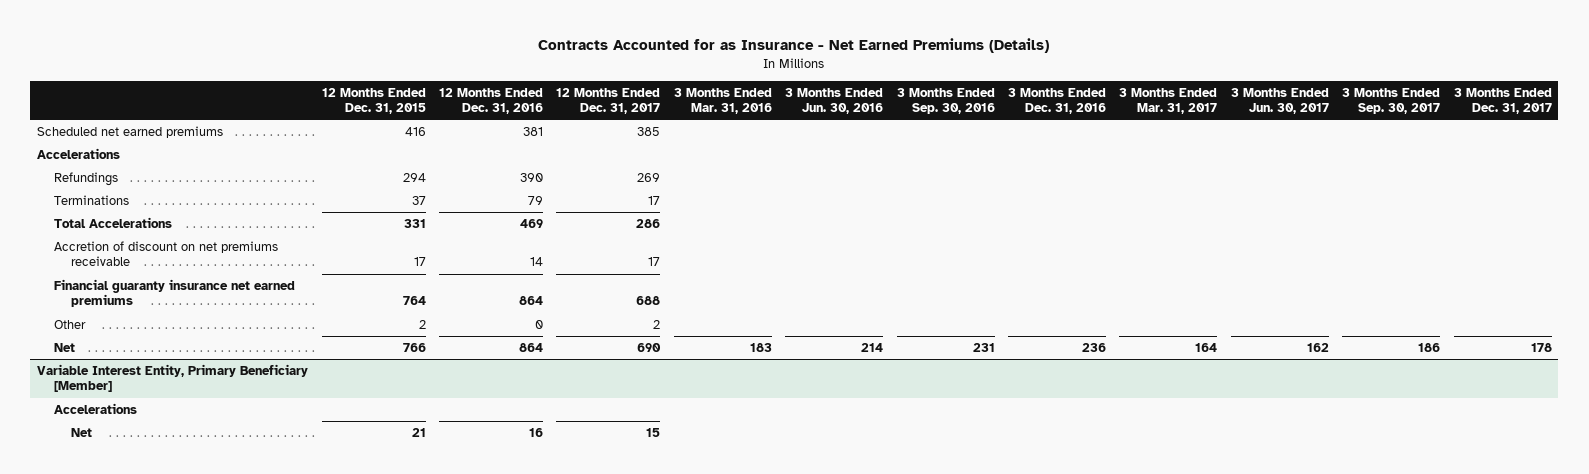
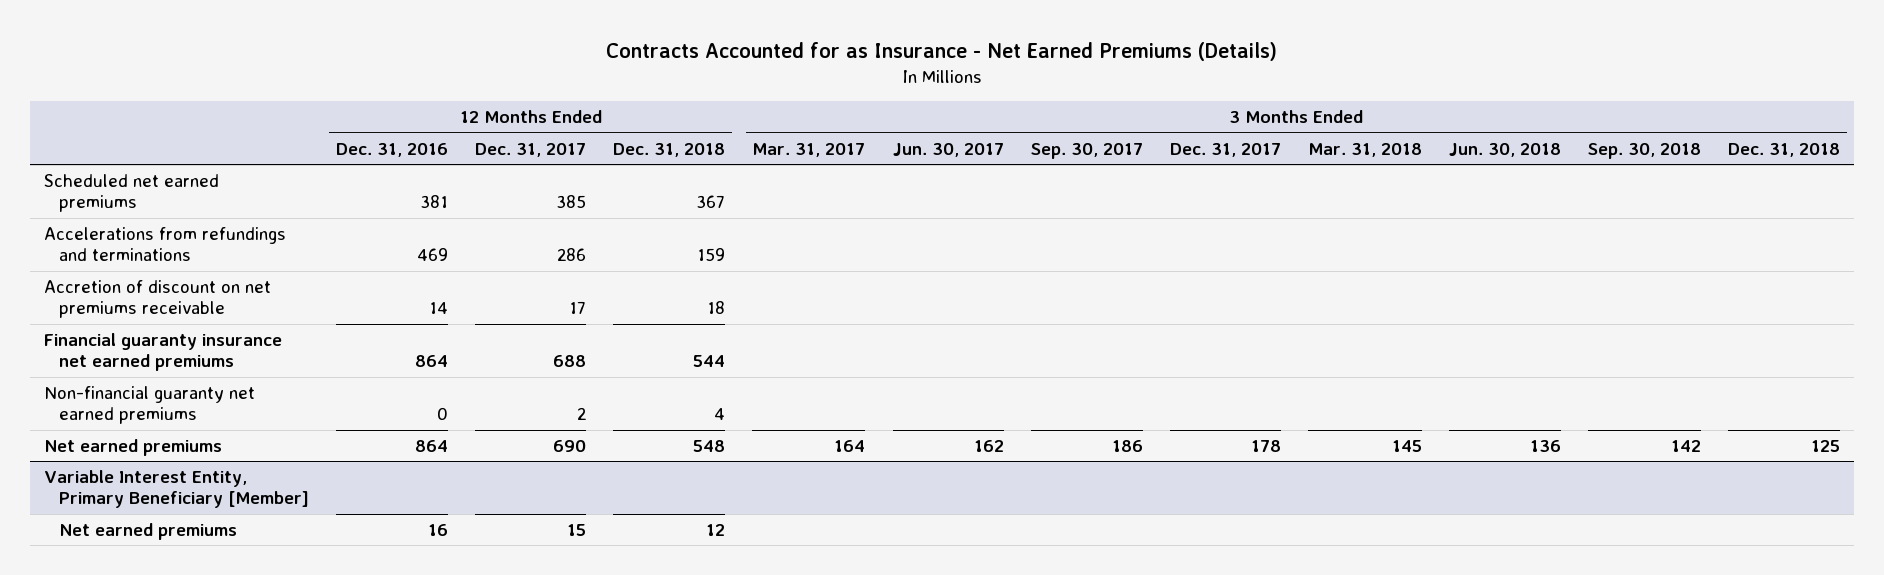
- | 12 Months Ended Dec. 31, 2015 | 12 Months Ended Dec. 31, 2016 | 12 Months Ended Dec. 31, 2017 | 3 Months Ended Mar. 31, 2016 | 3 Months Ended Jun. 30, 2016 | 3 Months Ended Sep. 30, 2016 | 3 Months Ended Dec. 31, 2016 | 3 Months Ended Mar. 31, 2017 | 3 Months Ended Jun. 30, 2017 | 3 Months Ended Sep. 30, 2017 | 3 Months Ended Dec. 31, 2017
+ | 12 Months Ended Dec. 31, 2016 | 12 Months Ended Dec. 31, 2017 | 12 Months Ended Dec. 31, 2018 | 3 Months Ended Mar. 31, 2017 | 3 Months Ended Jun. 30, 2017 | 3 Months Ended Sep. 30, 2017 | 3 Months Ended Dec. 31, 2017 | 3 Months Ended Mar. 31, 2018 | 3 Months Ended Jun. 30, 2018 | 3 Months Ended Sep. 30, 2018 | 3 Months Ended Dec. 31, 2018
- Accelerations
- Refundings | 294 | 390 | 269 | | | | | | | |
- Terminations | 37 | 79 | 17 | | | | | | | |
- Total Accelerations | 331 | 469 | 286 | | | | | | | |
+ Accelerations from refundings and terminations | 469 | 286 | 159 | | | | | | | |
- Other | 2 | 0 | 2 | | | | | | | |
- Net | 766 | 864 | 690 | 183 | 214 | 231 | 236 | 164 | 162 | 186 | 178
+ Non-financial guaranty net earned premiums | 0 | 2 | 4 | | | | | | | |
+ Net earned premiums | 864 | 690 | 548 | 164 | 162 | 186 | 178 | 145 | 136 | 142 | 125
@ Variable Interest Entity, Primary Beneficiary [Member]
- Accelerations
- Net | 21 | 16 | 15 | | | | | | | |
+ Net earned premiums | 16 | 15 | 12 | | | | | | | |

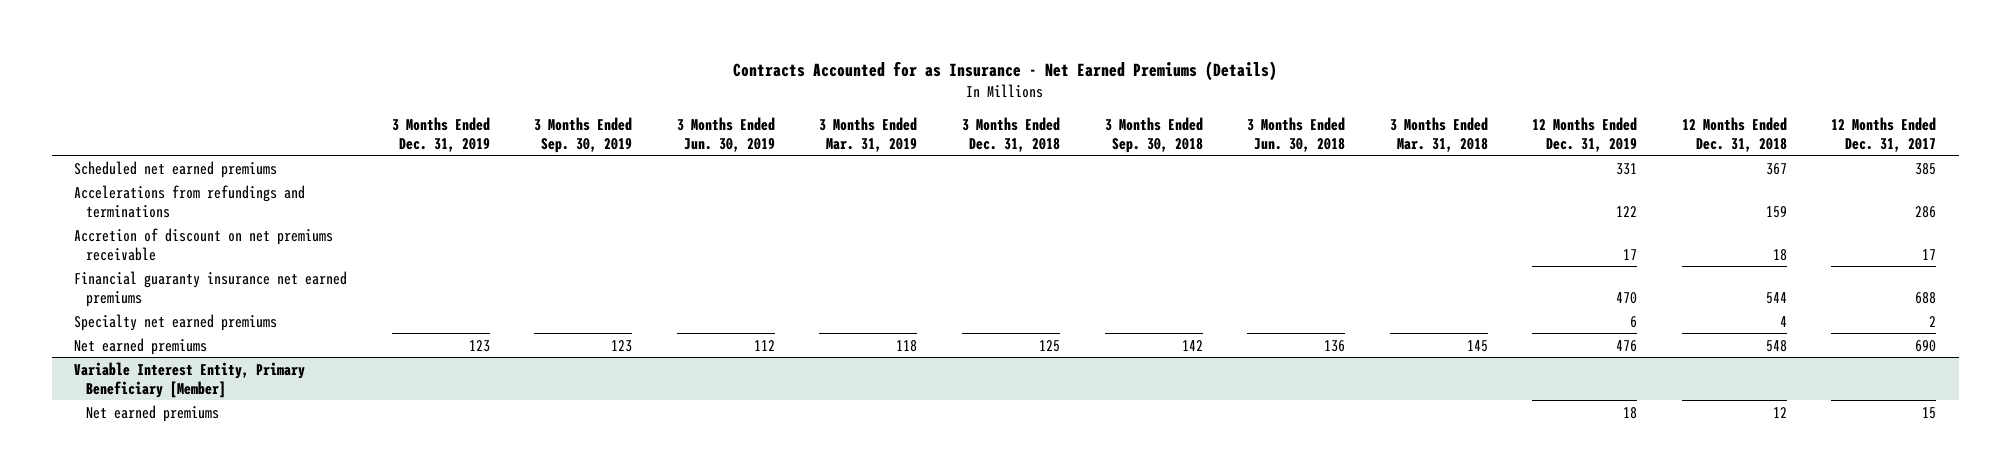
- | 12 Months Ended Dec. 31, 2016 | 12 Months Ended Dec. 31, 2017 | 12 Months Ended Dec. 31, 2018 | 3 Months Ended Mar. 31, 2017 | 3 Months Ended Jun. 30, 2017 | 3 Months Ended Sep. 30, 2017 | 3 Months Ended Dec. 31, 2017 | 3 Months Ended Mar. 31, 2018 | 3 Months Ended Jun. 30, 2018 | 3 Months Ended Sep. 30, 2018 | 3 Months Ended Dec. 31, 2018
+ | 3 Months Ended Dec. 31, 2019 | 3 Months Ended Sep. 30, 2019 | 3 Months Ended Jun. 30, 2019 | 3 Months Ended Mar. 31, 2019 | 3 Months Ended Dec. 31, 2018 | 3 Months Ended Sep. 30, 2018 | 3 Months Ended Jun. 30, 2018 | 3 Months Ended Mar. 31, 2018 | 12 Months Ended Dec. 31, 2019 | 12 Months Ended Dec. 31, 2018 | 12 Months Ended Dec. 31, 2017
- Non-financial guaranty net earned premiums | 0 | 2 | 4 | | | | | | | |
+ Specialty net earned premiums | | | | | | | | | 6 | 4 | 2

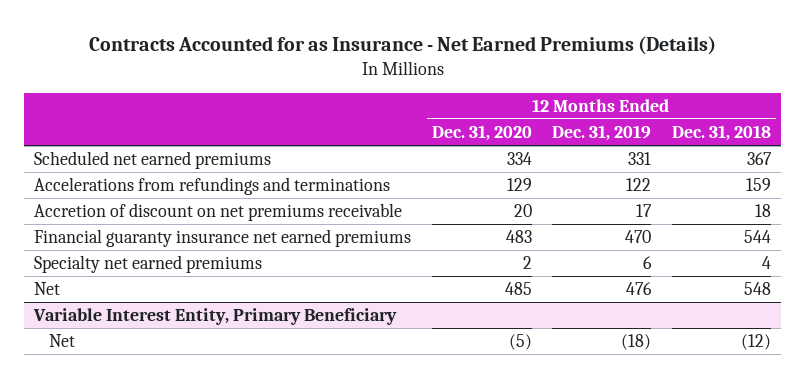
- | 3 Months Ended Dec. 31, 2019 | 3 Months Ended Sep. 30, 2019 | 3 Months Ended Jun. 30, 2019 | 3 Months Ended Mar. 31, 2019 | 3 Months Ended Dec. 31, 2018 | 3 Months Ended Sep. 30, 2018 | 3 Months Ended Jun. 30, 2018 | 3 Months Ended Mar. 31, 2018 | 12 Months Ended Dec. 31, 2019 | 12 Months Ended Dec. 31, 2018 | 12 Months Ended Dec. 31, 2017
+ | 12 Months Ended Dec. 31, 2020 | 12 Months Ended Dec. 31, 2019 | 12 Months Ended Dec. 31, 2018
- Net earned premiums | 123 | 123 | 112 | 118 | 125 | 142 | 136 | 145 | 476 | 548 | 690
- Variable Interest Entity, Primary Beneficiary [Member]
- Net earned premiums | | | | | | | | | 18 | 12 | 15
+ Net | 485 | 476 | 548
+ Variable Interest Entity, Primary Beneficiary
+ Net | (5) | (18) | (12)

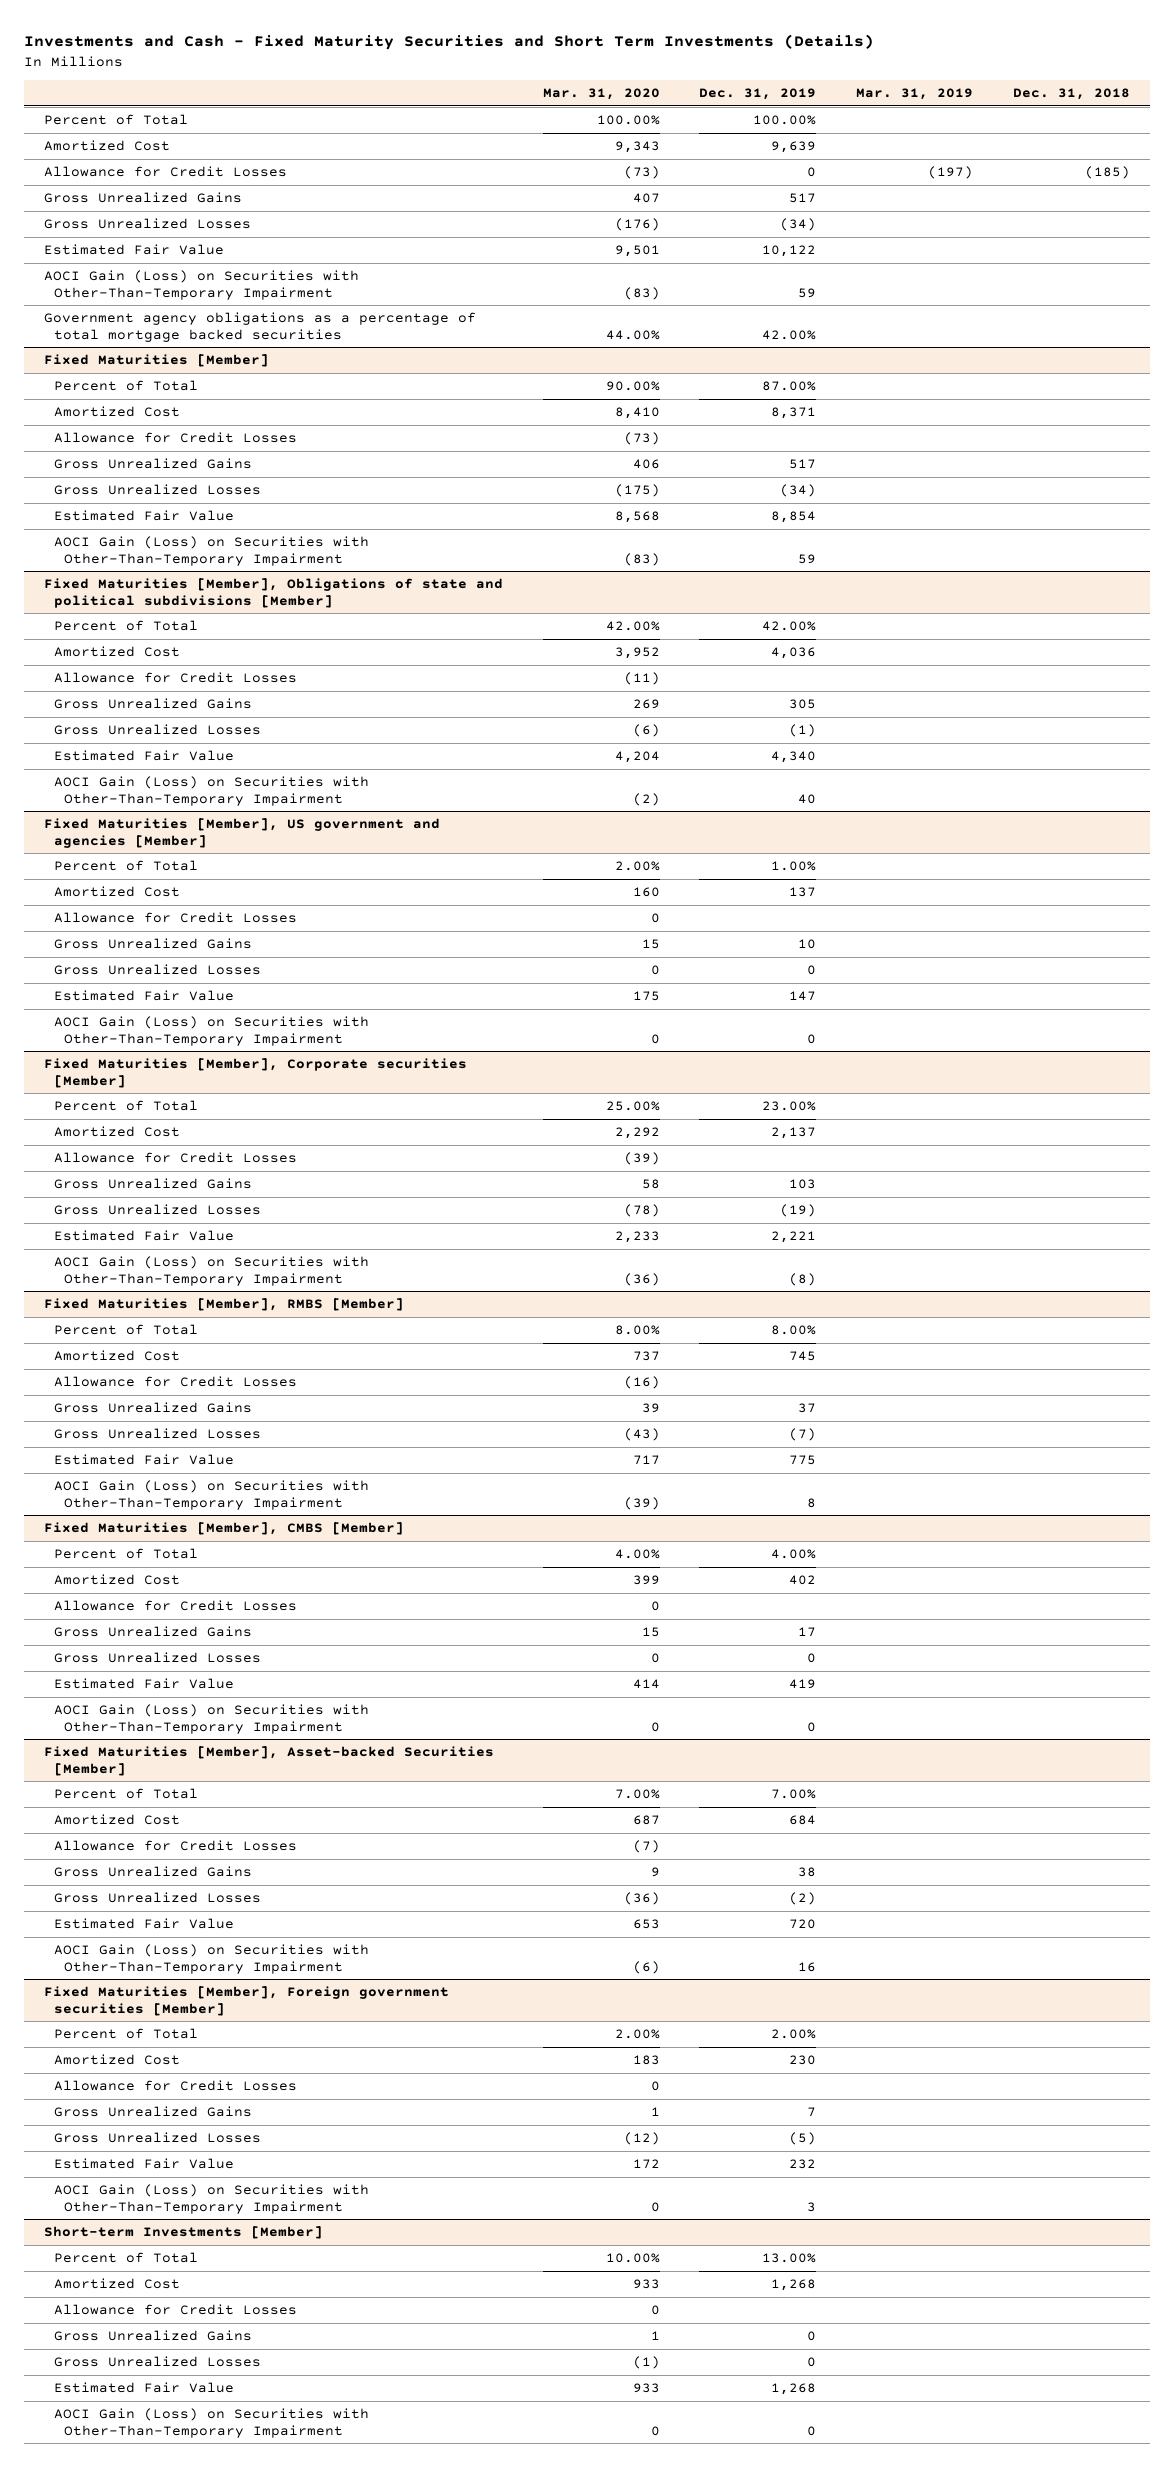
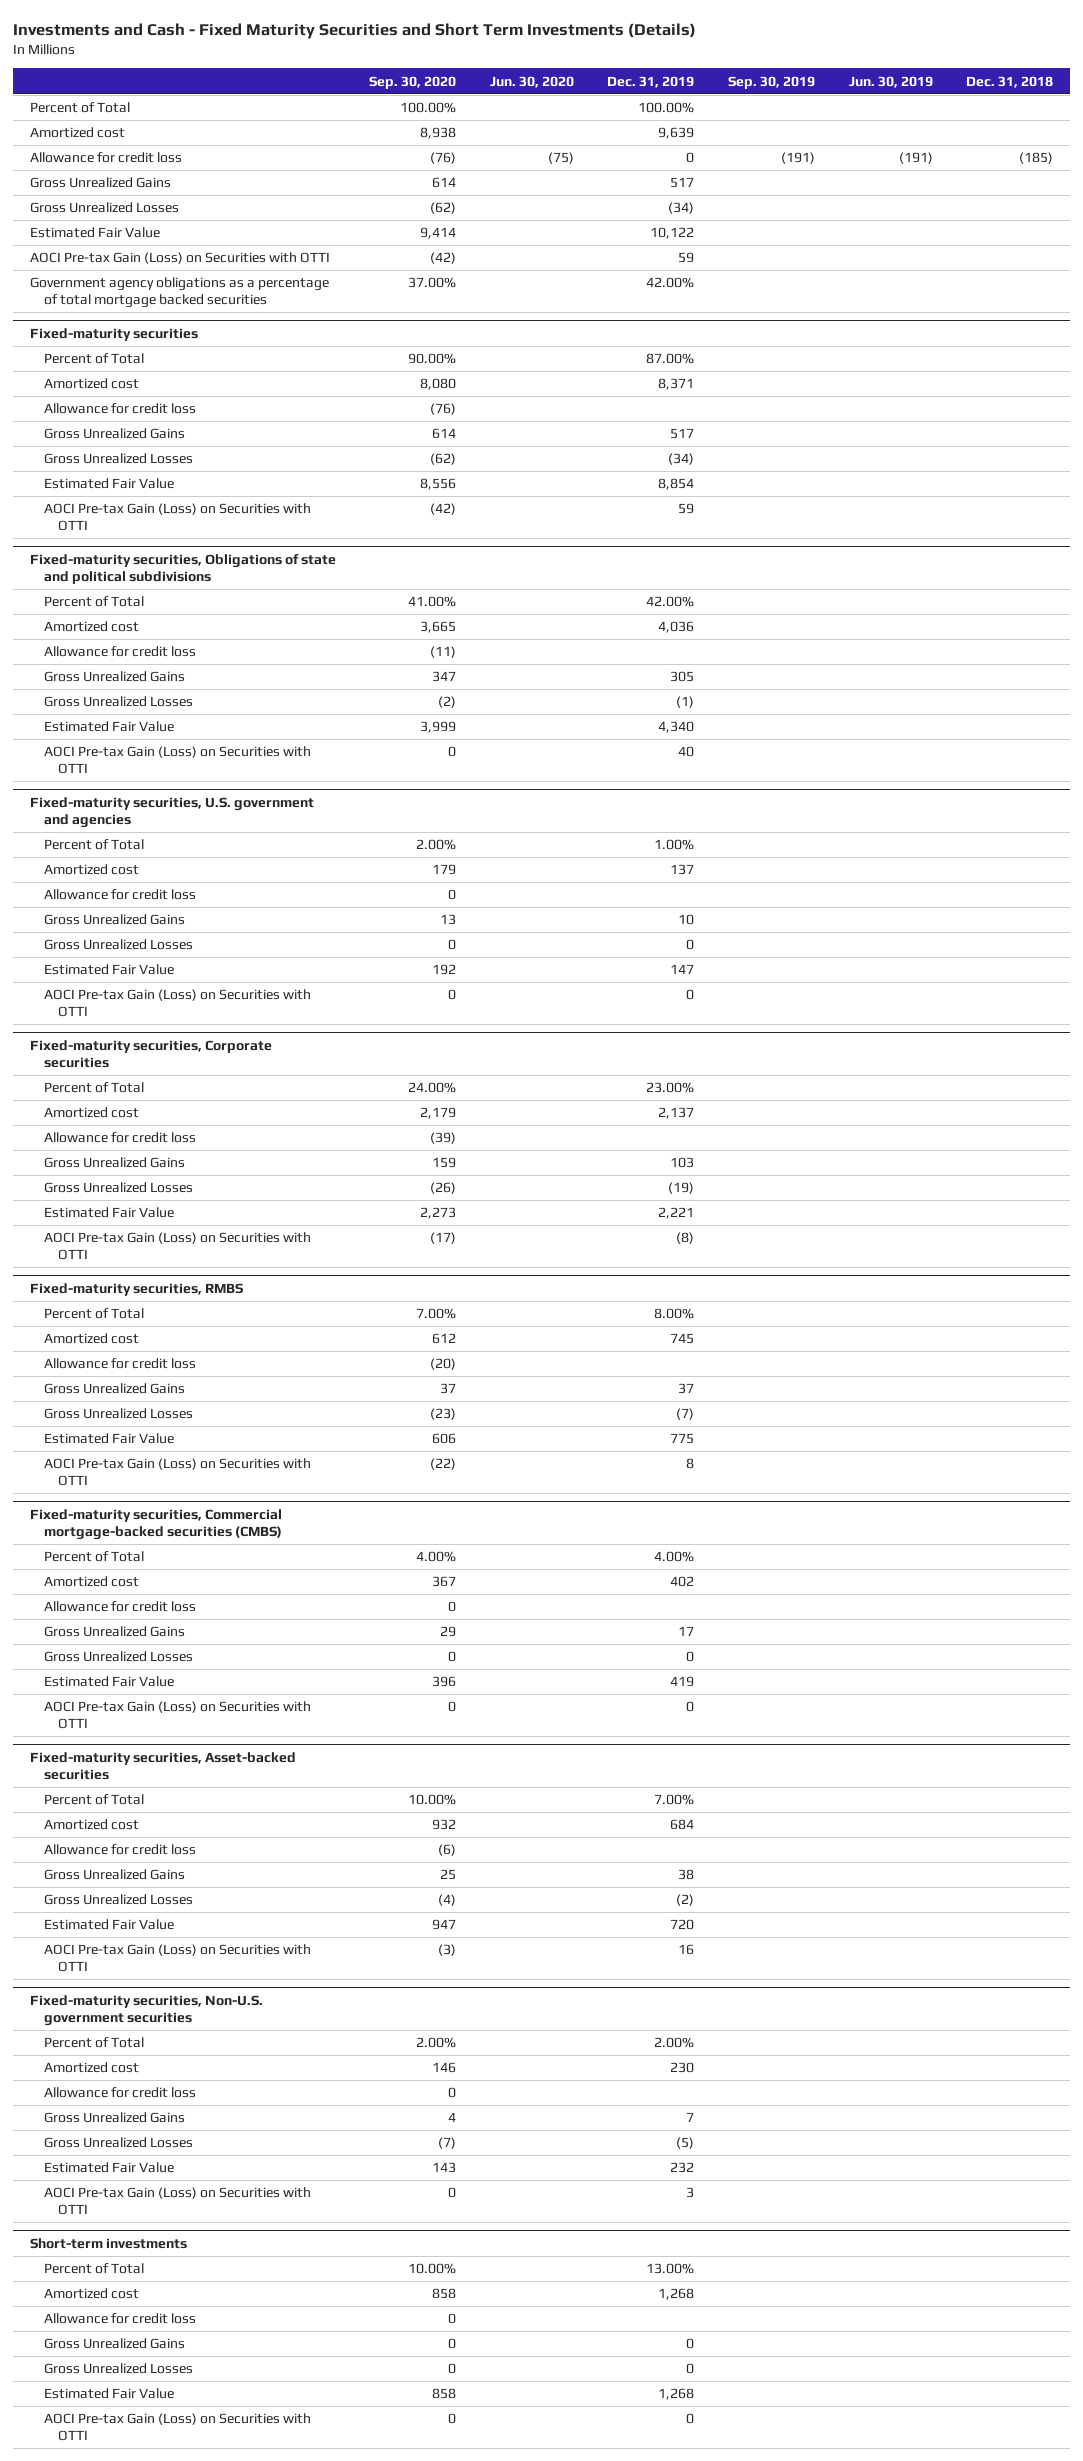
- | Mar. 31, 2020 | Dec. 31, 2019 | Mar. 31, 2019 | Dec. 31, 2018
+ | Sep. 30, 2020 | Jun. 30, 2020 | Dec. 31, 2019 | Sep. 30, 2019 | Jun. 30, 2019 | Dec. 31, 2018
- Amortized Cost | 9,343 | 9,639 | |
- Allowance for Credit Losses | (73) | 0 | (197) | (185)
+ Amortized cost | 8,938 | | 9,639 | | |
+ Allowance for credit loss | (76) | (75) | 0 | (191) | (191) | (185)
- AOCI Gain (Loss) on Securities with Other-Than-Temporary Impairment | (83) | 59 | |
+ AOCI Pre-tax Gain (Loss) on Securities with OTTI | (42) | | 59 | | |
- Fixed Maturities [Member]
+ Fixed-maturity securities
- Amortized Cost | 8,410 | 8,371 | |
- Allowance for Credit Losses | (73) | | |
+ Amortized cost | 8,080 | | 8,371 | | |
+ Allowance for credit loss | (76) | | | | |
- AOCI Gain (Loss) on Securities with Other-Than-Temporary Impairment | (83) | 59 | |
- Fixed Maturities [Member], Obligations of state and political subdivisions [Member]
+ AOCI Pre-tax Gain (Loss) on Securities with OTTI | (42) | | 59 | | |
+ Fixed-maturity securities, Obligations of state and political subdivisions
- Amortized Cost | 3,952 | 4,036 | |
- Allowance for Credit Losses | (11) | | |
+ Amortized cost | 3,665 | | 4,036 | | |
+ Allowance for credit loss | (11) | | | | |
- AOCI Gain (Loss) on Securities with Other-Than-Temporary Impairment | (2) | 40 | |
- Fixed Maturities [Member], US government and agencies [Member]
+ AOCI Pre-tax Gain (Loss) on Securities with OTTI | 0 | | 40 | | |
+ Fixed-maturity securities, U.S. government and agencies
- Amortized Cost | 160 | 137 | |
- Allowance for Credit Losses | 0 | | |
+ Amortized cost | 179 | | 137 | | |
+ Allowance for credit loss | 0 | | | | |
- AOCI Gain (Loss) on Securities with Other-Than-Temporary Impairment | 0 | 0 | |
- Fixed Maturities [Member], Corporate securities [Member]
+ AOCI Pre-tax Gain (Loss) on Securities with OTTI | 0 | | 0 | | |
+ Fixed-maturity securities, Corporate securities
- Amortized Cost | 2,292 | 2,137 | |
- Allowance for Credit Losses | (39) | | |
+ Amortized cost | 2,179 | | 2,137 | | |
+ Allowance for credit loss | (39) | | | | |
- AOCI Gain (Loss) on Securities with Other-Than-Temporary Impairment | (36) | (8) | |
- Fixed Maturities [Member], RMBS [Member]
+ AOCI Pre-tax Gain (Loss) on Securities with OTTI | (17) | | (8) | | |
+ Fixed-maturity securities, RMBS
- Amortized Cost | 737 | 745 | |
- Allowance for Credit Losses | (16) | | |
+ Amortized cost | 612 | | 745 | | |
+ Allowance for credit loss | (20) | | | | |
- AOCI Gain (Loss) on Securities with Other-Than-Temporary Impairment | (39) | 8 | |
- Fixed Maturities [Member], CMBS [Member]
+ AOCI Pre-tax Gain (Loss) on Securities with OTTI | (22) | | 8 | | |
+ Fixed-maturity securities, Commercial mortgage-backed securities (CMBS)
- Amortized Cost | 399 | 402 | |
- Allowance for Credit Losses | 0 | | |
+ Amortized cost | 367 | | 402 | | |
+ Allowance for credit loss | 0 | | | | |
- AOCI Gain (Loss) on Securities with Other-Than-Temporary Impairment | 0 | 0 | |
- Fixed Maturities [Member], Asset-backed Securities [Member]
+ AOCI Pre-tax Gain (Loss) on Securities with OTTI | 0 | | 0 | | |
+ Fixed-maturity securities, Asset-backed securities
- Amortized Cost | 687 | 684 | |
- Allowance for Credit Losses | (7) | | |
+ Amortized cost | 932 | | 684 | | |
+ Allowance for credit loss | (6) | | | | |
- AOCI Gain (Loss) on Securities with Other-Than-Temporary Impairment | (6) | 16 | |
- Fixed Maturities [Member], Foreign government securities [Member]
+ AOCI Pre-tax Gain (Loss) on Securities with OTTI | (3) | | 16 | | |
+ Fixed-maturity securities, Non-U.S. government securities
- Amortized Cost | 183 | 230 | |
- Allowance for Credit Losses | 0 | | |
+ Amortized cost | 146 | | 230 | | |
+ Allowance for credit loss | 0 | | | | |
- AOCI Gain (Loss) on Securities with Other-Than-Temporary Impairment | 0 | 3 | |
- Short-term Investments [Member]
+ AOCI Pre-tax Gain (Loss) on Securities with OTTI | 0 | | 3 | | |
+ Short-term investments
- Amortized Cost | 933 | 1,268 | |
- Allowance for Credit Losses | 0 | | |
+ Amortized cost | 858 | | 1,268 | | |
+ Allowance for credit loss | 0 | | | | |
- AOCI Gain (Loss) on Securities with Other-Than-Temporary Impairment | 0 | 0 | |
+ AOCI Pre-tax Gain (Loss) on Securities with OTTI | 0 | | 0 | | |

